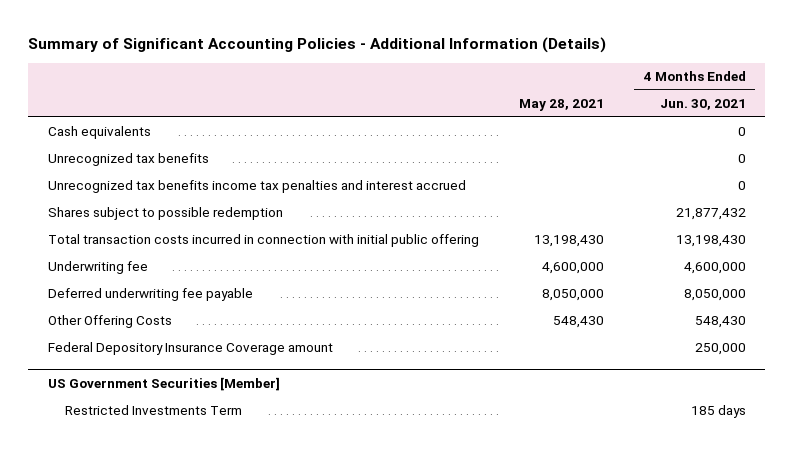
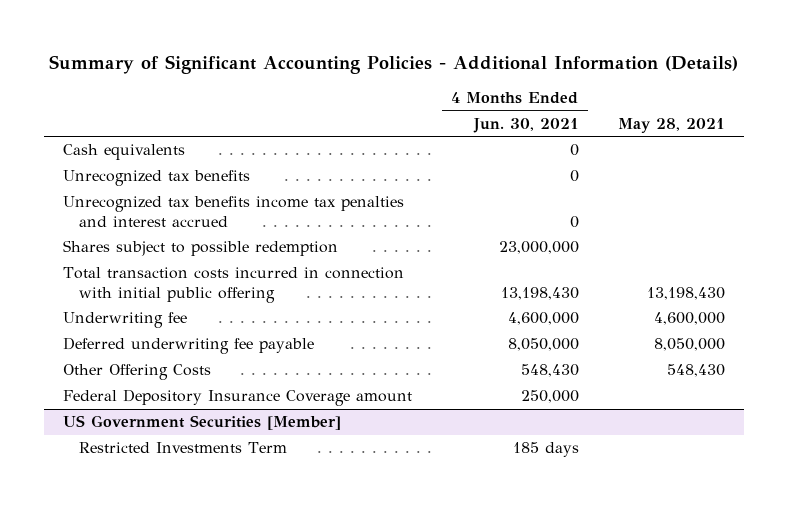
- | May 28, 2021 | 4 Months Ended Jun. 30, 2021
+ | 4 Months Ended Jun. 30, 2021 | May 28, 2021
- Shares subject to possible redemption | | 21,877,432
+ Shares subject to possible redemption | 23,000,000 |

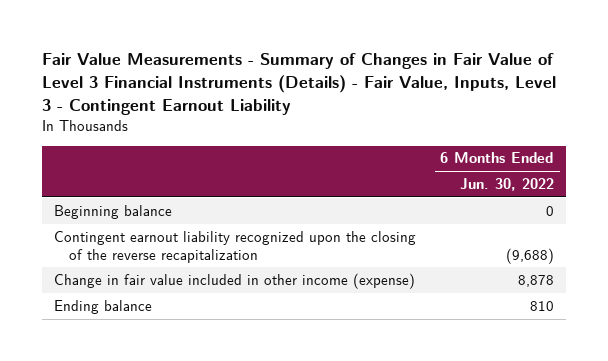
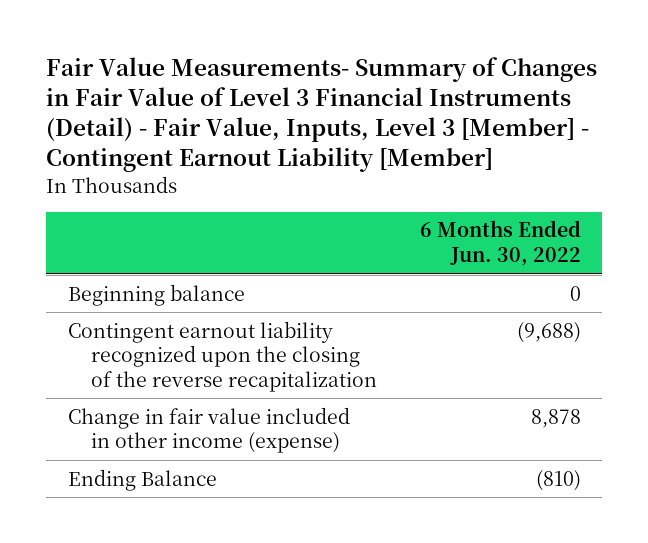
- Fair Value Measurements - Summary of Changes in Fair Value of Level 3 Financial Instruments (Details) - Fair Value, Inputs, Level 3 - Contingent Earnout Liability
+ Fair Value Measurements- Summary of Changes in Fair Value of Level 3 Financial Instruments (Detail) - Fair Value, Inputs, Level 3 [Member] - Contingent Earnout Liability [Member]
- Ending balance | 810
+ Ending Balance | (810)

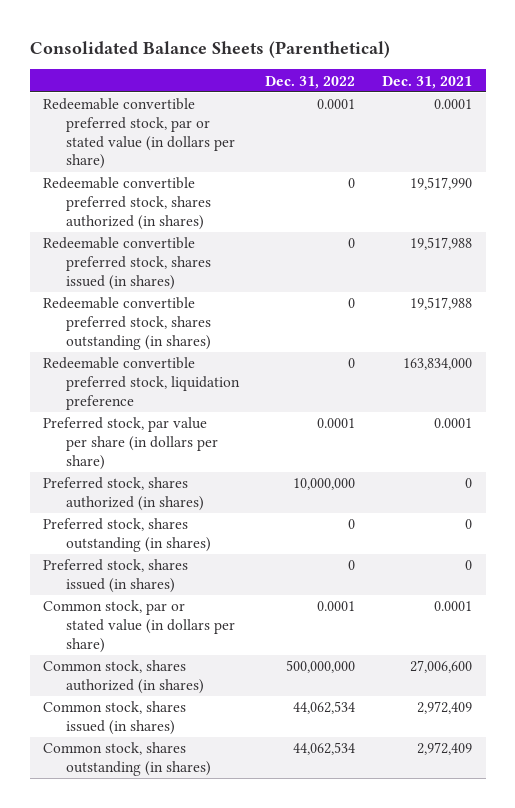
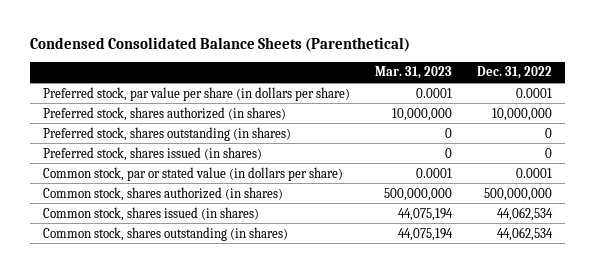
- Consolidated Balance Sheets (Parenthetical)
+ Condensed Consolidated Balance Sheets (Parenthetical)
- | Dec. 31, 2022 | Dec. 31, 2021
+ | Mar. 31, 2023 | Dec. 31, 2022
- Redeemable convertible preferred stock, par or stated value (in dollars per share) | 0.0001 | 0.0001
- Redeemable convertible preferred stock, shares authorized (in shares) | 0 | 19,517,990
- Redeemable convertible preferred stock, shares issued (in shares) | 0 | 19,517,988
- Redeemable convertible preferred stock, shares outstanding (in shares) | 0 | 19,517,988
- Redeemable convertible preferred stock, liquidation preference | 0 | 163,834,000

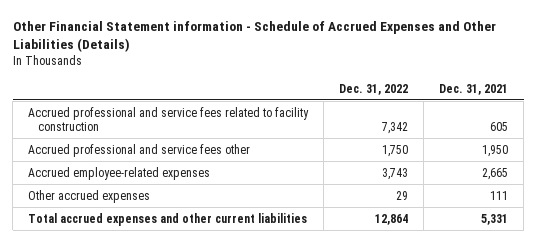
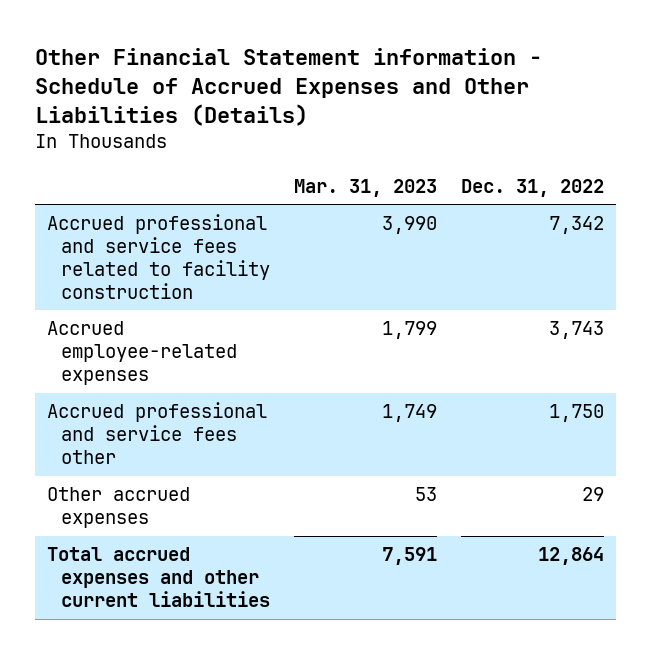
- | Dec. 31, 2022 | Dec. 31, 2021
+ | Mar. 31, 2023 | Dec. 31, 2022
moved down: Accrued professional and service fees other | 1,749 | 1,750

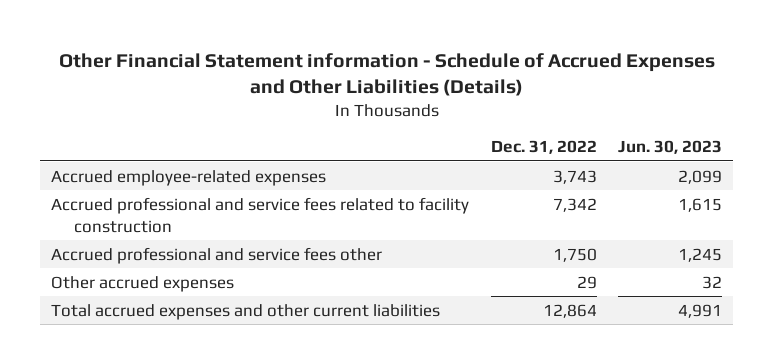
- | Mar. 31, 2023 | Dec. 31, 2022
+ | Dec. 31, 2022 | Jun. 30, 2023
moved down: Accrued professional and service fees related to facility construction | 7,342 | 1,615

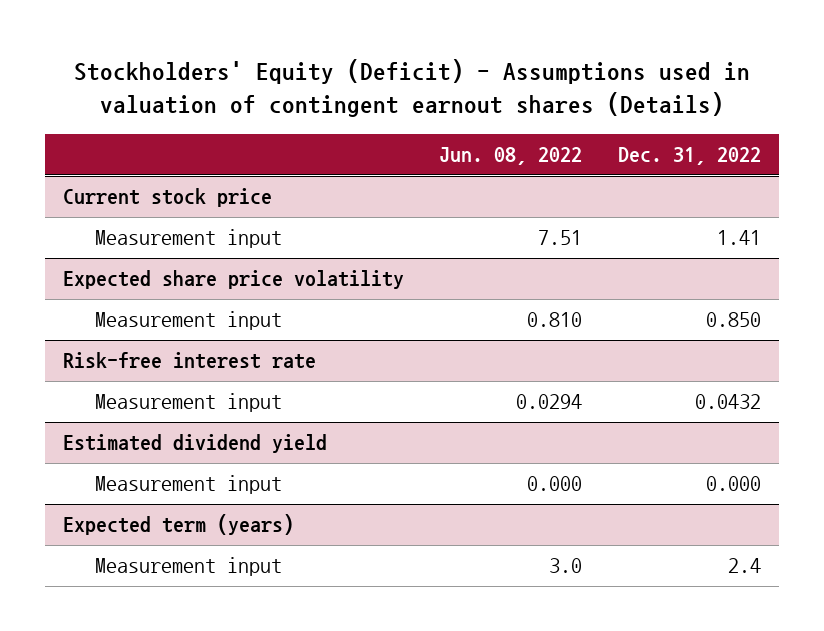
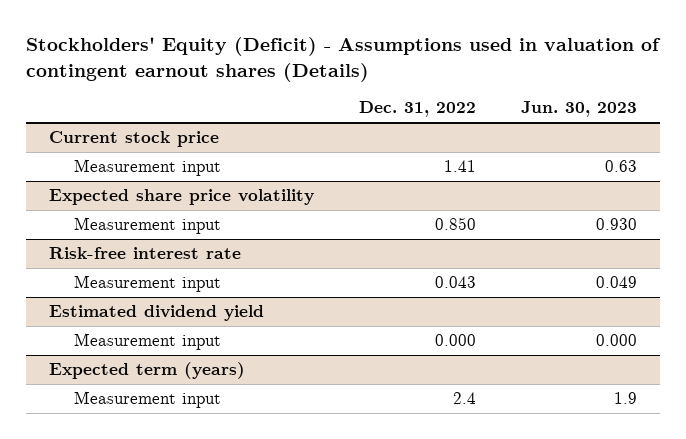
- | Jun. 08, 2022 | Dec. 31, 2022
+ | Dec. 31, 2022 | Jun. 30, 2023
@ Risk-free interest rate
- Measurement input | 0.0294 | 0.0432
+ Measurement input | 0.043 | 0.049

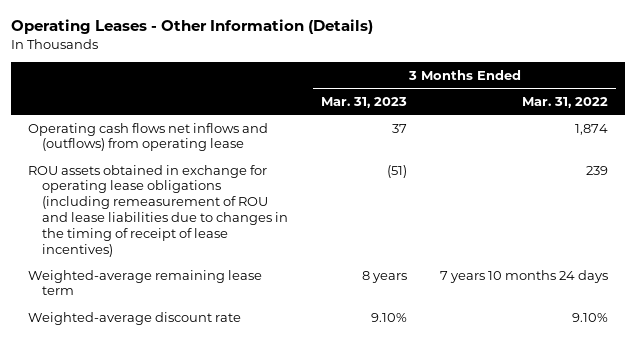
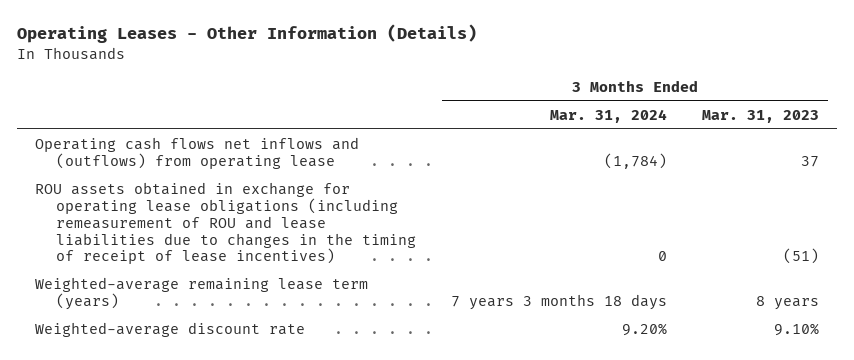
- | 3 Months Ended Mar. 31, 2023 | 3 Months Ended Mar. 31, 2022
+ | 3 Months Ended Mar. 31, 2024 | 3 Months Ended Mar. 31, 2023
- Weighted-average remaining lease term | 8 years | 7 years 10 months 24 days
+ Weighted-average remaining lease term (years) | 7 years 3 months 18 days | 8 years

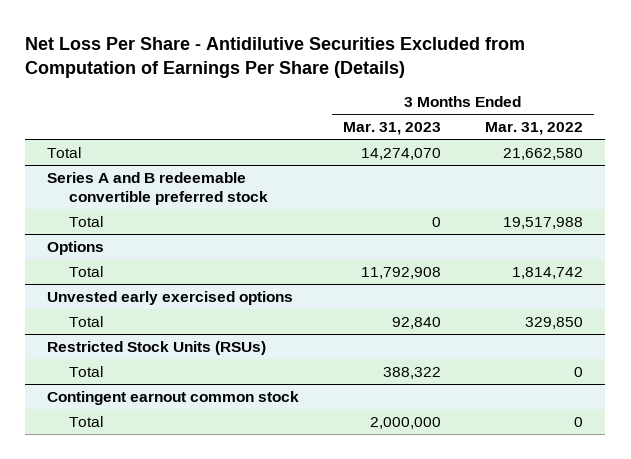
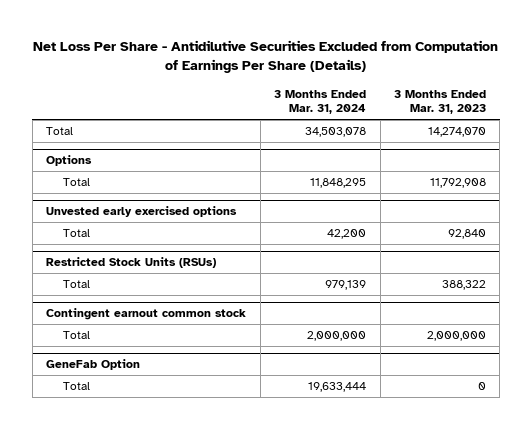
- | 3 Months Ended Mar. 31, 2023 | 3 Months Ended Mar. 31, 2022
+ | 3 Months Ended Mar. 31, 2024 | 3 Months Ended Mar. 31, 2023
- Series A and B redeemable convertible preferred stock
- Total | 0 | 19,517,988
+ GeneFab Option
+ Total | 19,633,444 | 0

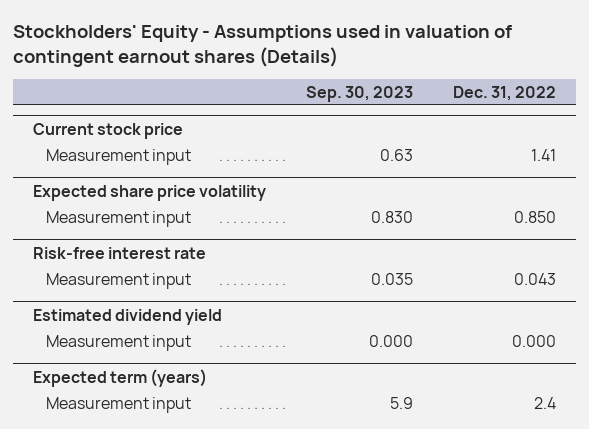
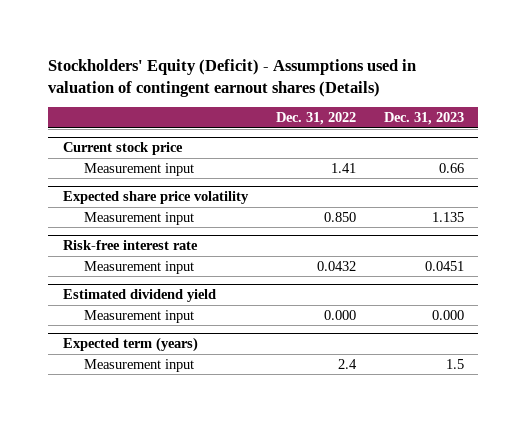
- Stockholders' Equity - Assumptions used in valuation of contingent earnout shares (Details)
+ Stockholders' Equity (Deficit) - Assumptions used in valuation of contingent earnout shares (Details)
- | Sep. 30, 2023 | Dec. 31, 2022
+ | Dec. 31, 2022 | Dec. 31, 2023
@ Risk-free interest rate
- Measurement input | 0.035 | 0.043
+ Measurement input | 0.0432 | 0.0451

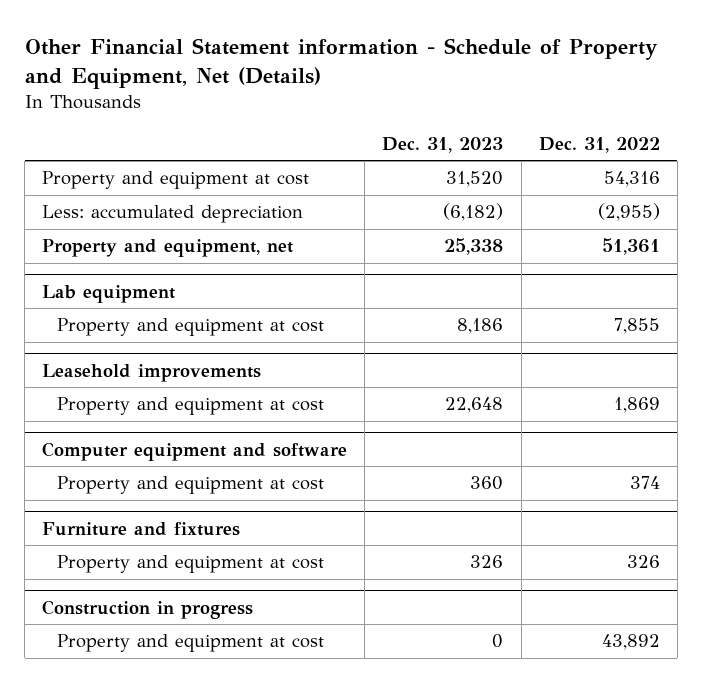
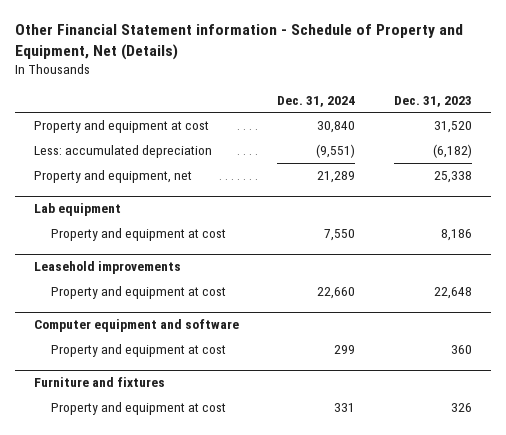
- | Dec. 31, 2023 | Dec. 31, 2022
+ | Dec. 31, 2024 | Dec. 31, 2023
- Construction in progress
- Property and equipment at cost | 0 | 43,892

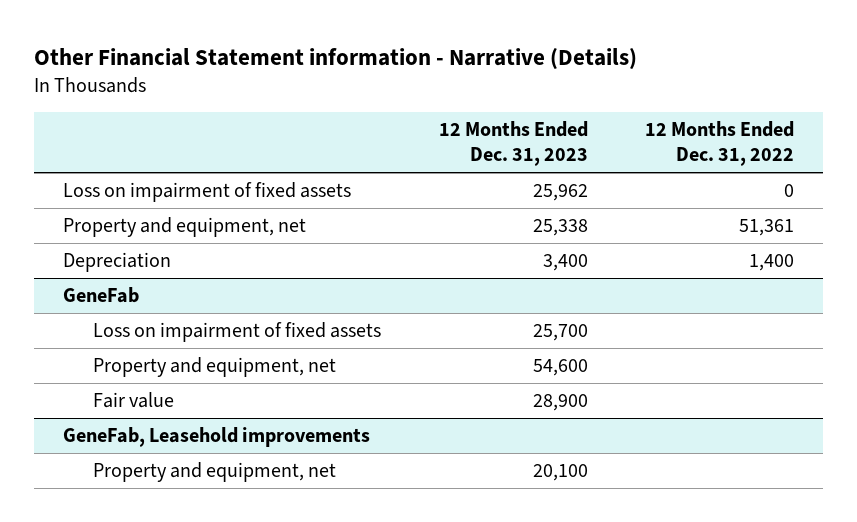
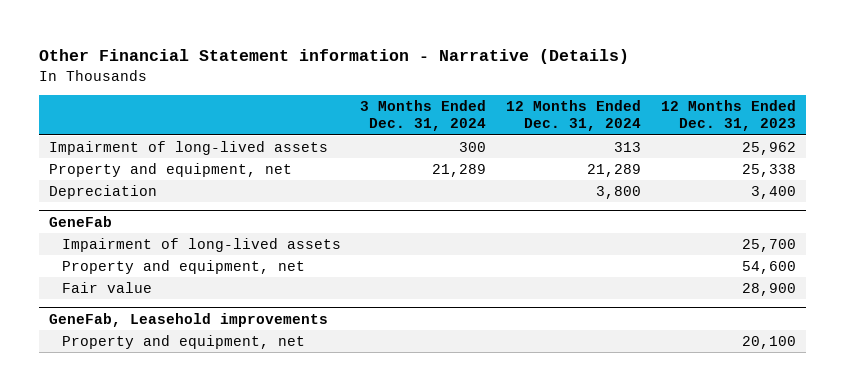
- | 12 Months Ended Dec. 31, 2023 | 12 Months Ended Dec. 31, 2022
+ | 3 Months Ended Dec. 31, 2024 | 12 Months Ended Dec. 31, 2024 | 12 Months Ended Dec. 31, 2023
- Loss on impairment of fixed assets | 25,962 | 0
+ Impairment of long-lived assets | 300 | 313 | 25,962
@ GeneFab
- Loss on impairment of fixed assets | 25,700 |
+ Impairment of long-lived assets | | | 25,700

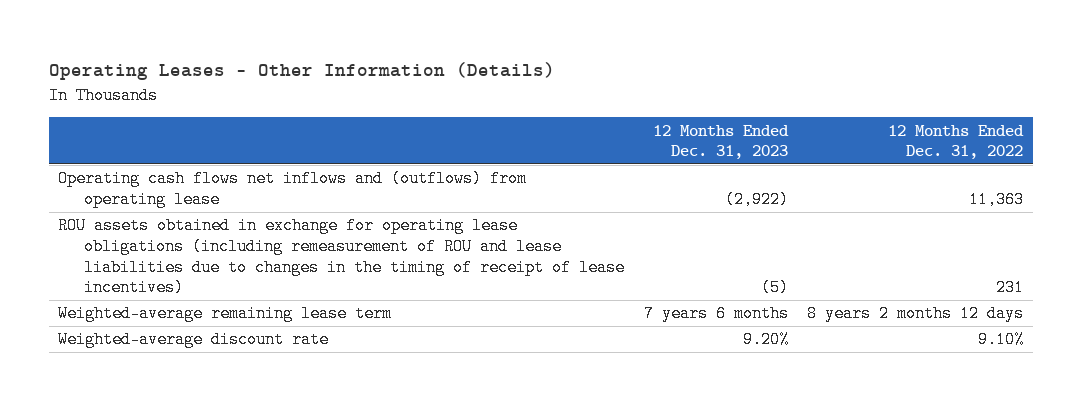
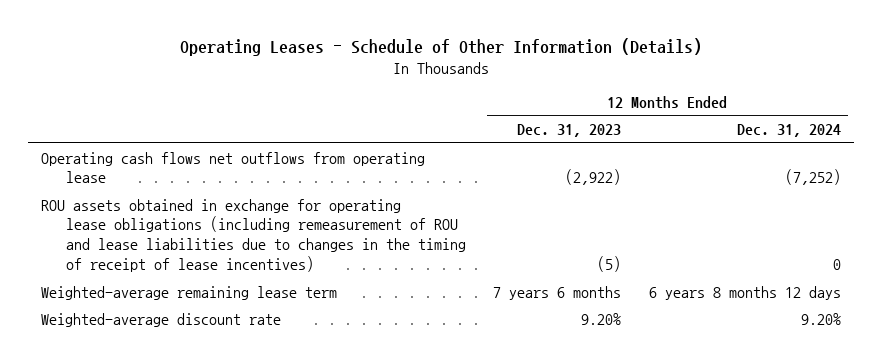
- Operating Leases - Other Information (Details)
+ Operating Leases - Schedule of Other Information (Details)
- | 12 Months Ended Dec. 31, 2023 | 12 Months Ended Dec. 31, 2022
+ | 12 Months Ended Dec. 31, 2023 | 12 Months Ended Dec. 31, 2024
- Operating cash flows net inflows and (outflows) from operating lease | (2,922) | 11,363
+ Operating cash flows net outflows from operating lease | (2,922) | (7,252)

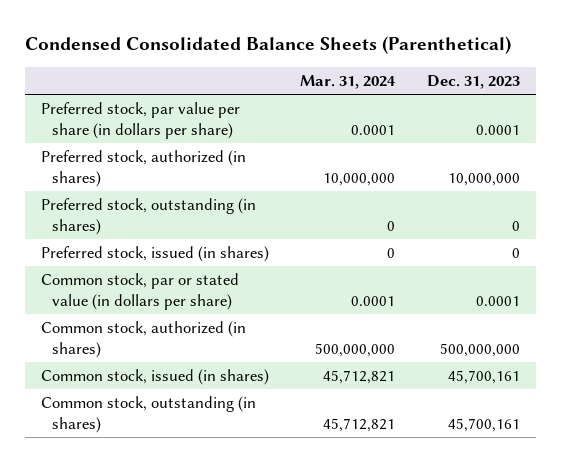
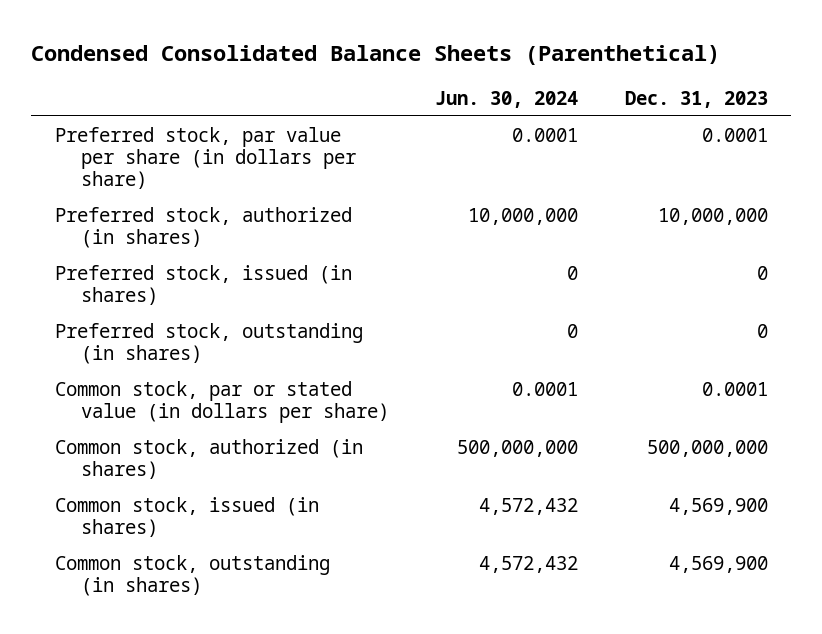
- | Mar. 31, 2024 | Dec. 31, 2023
+ | Jun. 30, 2024 | Dec. 31, 2023
moved down: Preferred stock, outstanding (in shares) | 0 | 0
- Common stock, issued (in shares) | 45,712,821 | 45,700,161
- Common stock, outstanding (in shares) | 45,712,821 | 45,700,161
+ Common stock, issued (in shares) | 4,572,432 | 4,569,900
+ Common stock, outstanding (in shares) | 4,572,432 | 4,569,900

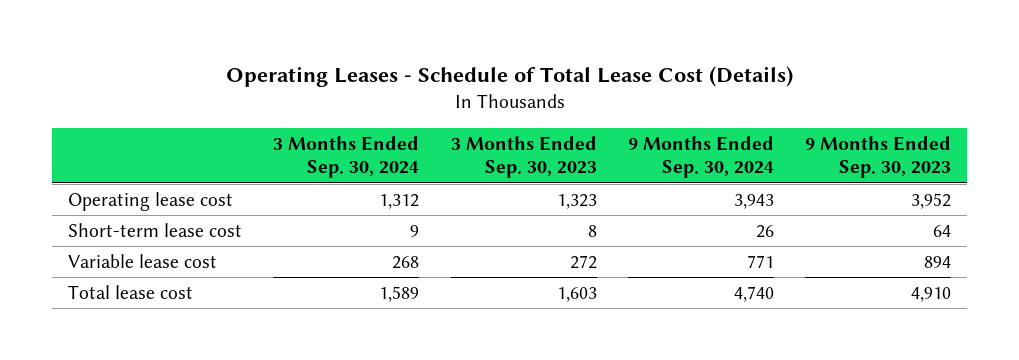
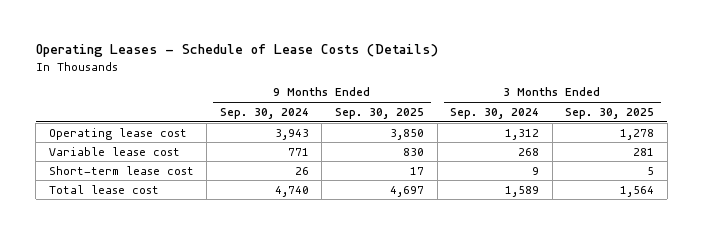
- Operating Leases - Schedule of Total Lease Cost (Details)
+ Operating Leases - Schedule of Lease Costs (Details)
- | 3 Months Ended Sep. 30, 2024 | 3 Months Ended Sep. 30, 2023 | 9 Months Ended Sep. 30, 2024 | 9 Months Ended Sep. 30, 2023
+ | 9 Months Ended Sep. 30, 2024 | 9 Months Ended Sep. 30, 2025 | 3 Months Ended Sep. 30, 2024 | 3 Months Ended Sep. 30, 2025
moved down: Short-term lease cost | 26 | 17 | 9 | 5

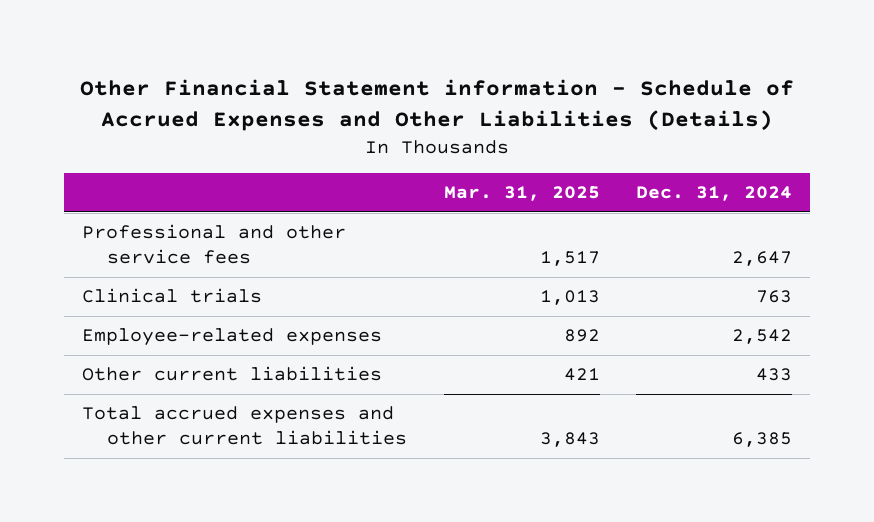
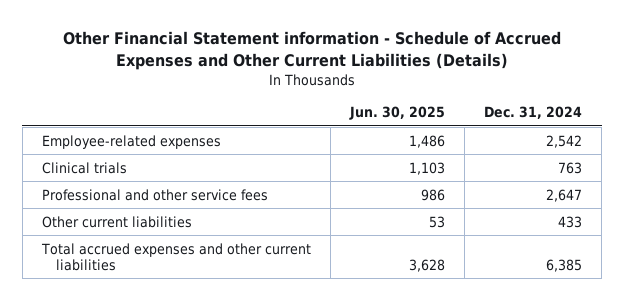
- Other Financial Statement information - Schedule of Accrued Expenses and Other Liabilities (Details)
+ Other Financial Statement information - Schedule of Accrued Expenses and Other Current Liabilities (Details)
- | Mar. 31, 2025 | Dec. 31, 2024
+ | Jun. 30, 2025 | Dec. 31, 2024
moved down: Clinical trials | 1,103 | 763
moved down: Professional and other service fees | 986 | 2,647

